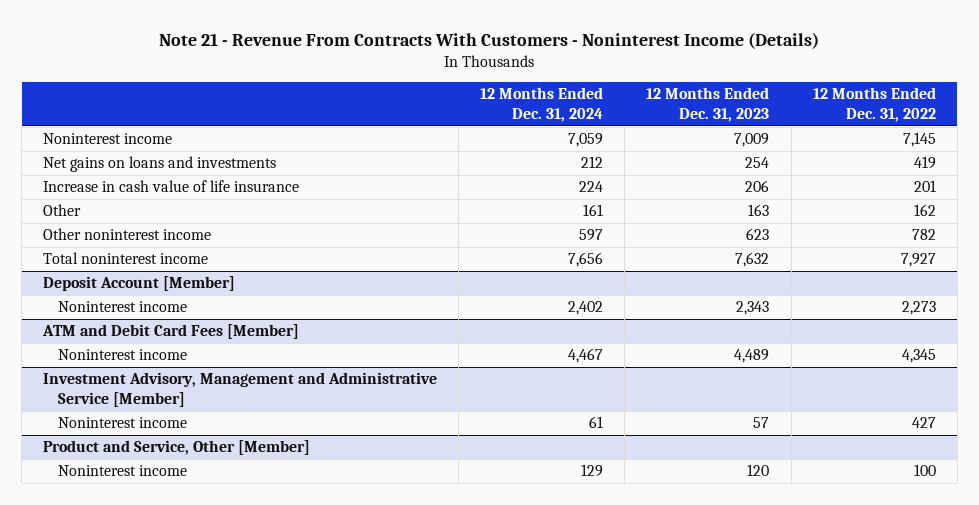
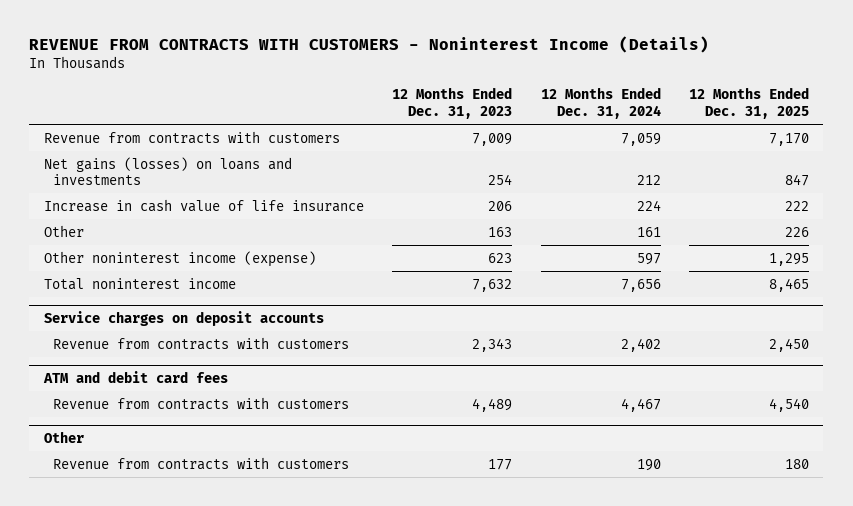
- Note 21 - Revenue From Contracts With Customers - Noninterest Income (Details)
+ REVENUE FROM CONTRACTS WITH CUSTOMERS - Noninterest Income (Details)
- | 12 Months Ended Dec. 31, 2024 | 12 Months Ended Dec. 31, 2023 | 12 Months Ended Dec. 31, 2022
+ | 12 Months Ended Dec. 31, 2023 | 12 Months Ended Dec. 31, 2024 | 12 Months Ended Dec. 31, 2025
- Noninterest income | 7,059 | 7,009 | 7,145
- Net gains on loans and investments | 212 | 254 | 419
+ Revenue from contracts with customers | 7,009 | 7,059 | 7,170
+ Net gains (losses) on loans and investments | 254 | 212 | 847
- Other noninterest income | 597 | 623 | 782
+ Other noninterest income (expense) | 623 | 597 | 1,295
- Deposit Account [Member]
- Noninterest income | 2,402 | 2,343 | 2,273
- ATM and Debit Card Fees [Member]
- Noninterest income | 4,467 | 4,489 | 4,345
- Investment Advisory, Management and Administrative Service [Member]
- Noninterest income | 61 | 57 | 427
- Product and Service, Other [Member]
- Noninterest income | 129 | 120 | 100
+ Service charges on deposit accounts
+ Revenue from contracts with customers | 2,343 | 2,402 | 2,450
+ ATM and debit card fees
+ Revenue from contracts with customers | 4,489 | 4,467 | 4,540
+ Other
+ Revenue from contracts with customers | 177 | 190 | 180

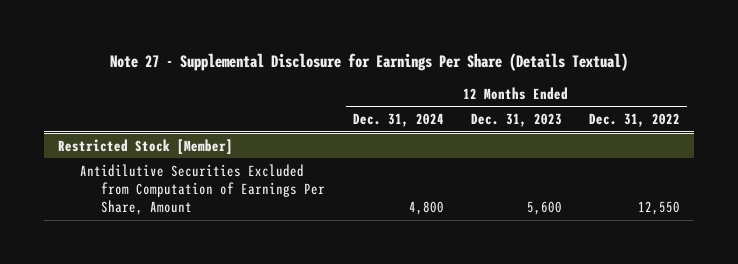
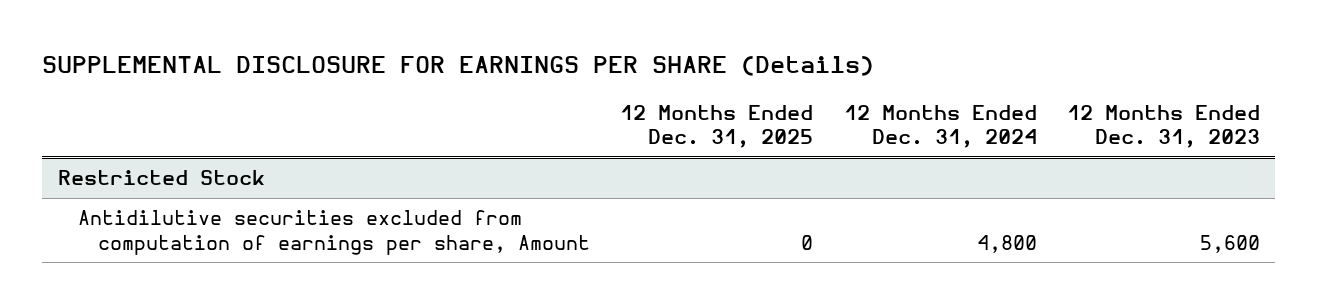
- Note 27 - Supplemental Disclosure for Earnings Per Share (Details Textual)
+ SUPPLEMENTAL DISCLOSURE FOR EARNINGS PER SHARE (Details)
- | 12 Months Ended Dec. 31, 2024 | 12 Months Ended Dec. 31, 2023 | 12 Months Ended Dec. 31, 2022
+ | 12 Months Ended Dec. 31, 2025 | 12 Months Ended Dec. 31, 2024 | 12 Months Ended Dec. 31, 2023
- Restricted Stock [Member]
- Antidilutive Securities Excluded from Computation of Earnings Per Share, Amount | 4,800 | 5,600 | 12,550
+ Restricted Stock
+ Antidilutive securities excluded from computation of earnings per share, Amount | 0 | 4,800 | 5,600

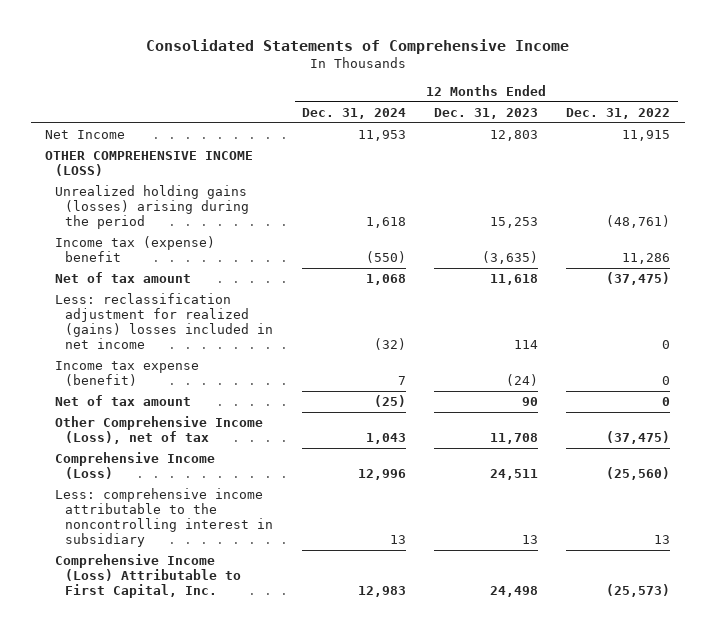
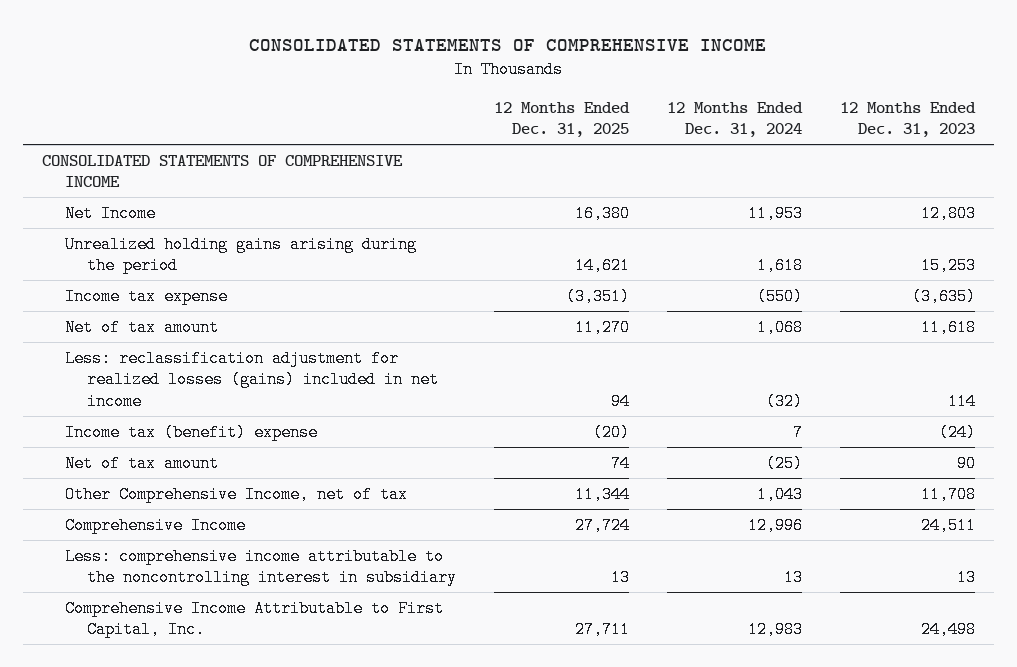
- Consolidated Statements of Comprehensive Income
+ CONSOLIDATED STATEMENTS OF COMPREHENSIVE INCOME
- | 12 Months Ended Dec. 31, 2024 | 12 Months Ended Dec. 31, 2023 | 12 Months Ended Dec. 31, 2022
+ | 12 Months Ended Dec. 31, 2025 | 12 Months Ended Dec. 31, 2024 | 12 Months Ended Dec. 31, 2023
+ CONSOLIDATED STATEMENTS OF COMPREHENSIVE INCOME
- OTHER COMPREHENSIVE INCOME (LOSS)
- Unrealized holding gains (losses) arising during the period | 1,618 | 15,253 | (48,761)
- Income tax (expense) benefit | (550) | (3,635) | 11,286
+ Unrealized holding gains arising during the period | 14,621 | 1,618 | 15,253
+ Income tax expense | (3,351) | (550) | (3,635)
- Less: reclassification adjustment for realized (gains) losses included in net income | (32) | 114 | 0
- Income tax expense (benefit) | 7 | (24) | 0
+ Less: reclassification adjustment for realized losses (gains) included in net income | 94 | (32) | 114
+ Income tax (benefit) expense | (20) | 7 | (24)
- Other Comprehensive Income (Loss), net of tax | 1,043 | 11,708 | (37,475)
- Comprehensive Income (Loss) | 12,996 | 24,511 | (25,560)
+ Other Comprehensive Income, net of tax | 11,344 | 1,043 | 11,708
+ Comprehensive Income | 27,724 | 12,996 | 24,511
- Comprehensive Income (Loss) Attributable to First Capital, Inc. | 12,983 | 24,498 | (25,573)
+ Comprehensive Income Attributable to First Capital, Inc. | 27,711 | 12,983 | 24,498

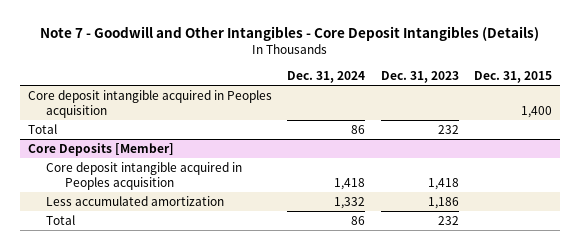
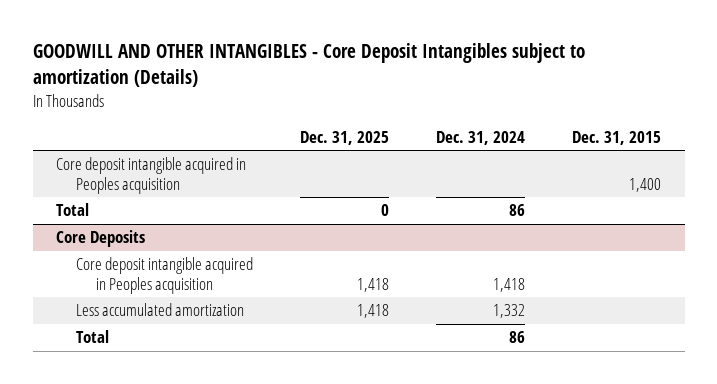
- Note 7 - Goodwill and Other Intangibles - Core Deposit Intangibles (Details)
+ GOODWILL AND OTHER INTANGIBLES - Core Deposit Intangibles subject to amortization (Details)
- | Dec. 31, 2024 | Dec. 31, 2023 | Dec. 31, 2015
+ | Dec. 31, 2025 | Dec. 31, 2024 | Dec. 31, 2015
- Core Deposits [Member]
+ Core Deposits

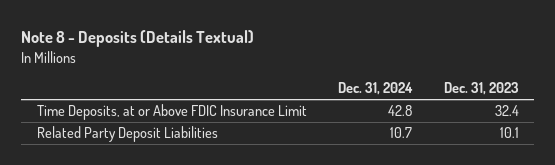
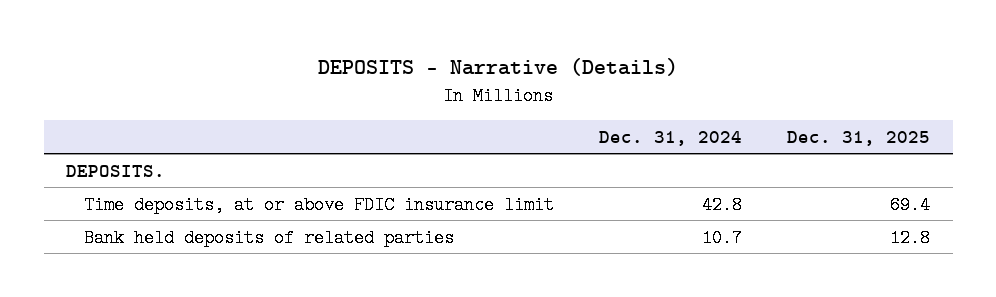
- Note 8 - Deposits (Details Textual)
+ DEPOSITS - Narrative (Details)
- | Dec. 31, 2024 | Dec. 31, 2023
+ | Dec. 31, 2024 | Dec. 31, 2025
- Time Deposits, at or Above FDIC Insurance Limit | 42.8 | 32.4
- Related Party Deposit Liabilities | 10.7 | 10.1
+ DEPOSITS.
+ Time deposits, at or above FDIC insurance limit | 42.8 | 69.4
+ Bank held deposits of related parties | 10.7 | 12.8

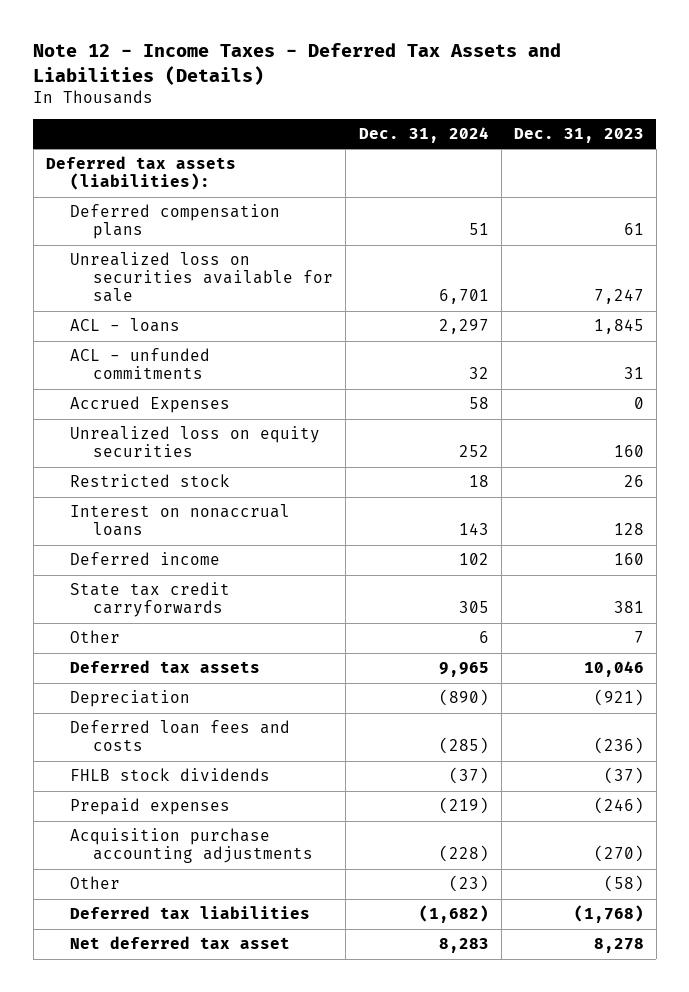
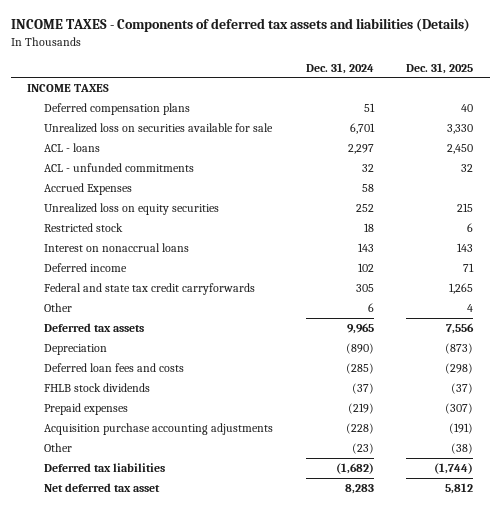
- Note 12 - Income Taxes - Deferred Tax Assets and Liabilities (Details)
+ INCOME TAXES - Components of deferred tax assets and liabilities (Details)
- | Dec. 31, 2024 | Dec. 31, 2023
+ | Dec. 31, 2024 | Dec. 31, 2025
- Deferred tax assets (liabilities):
+ INCOME TAXES
- State tax credit carryforwards | 305 | 381
+ Federal and state tax credit carryforwards | 305 | 1,265

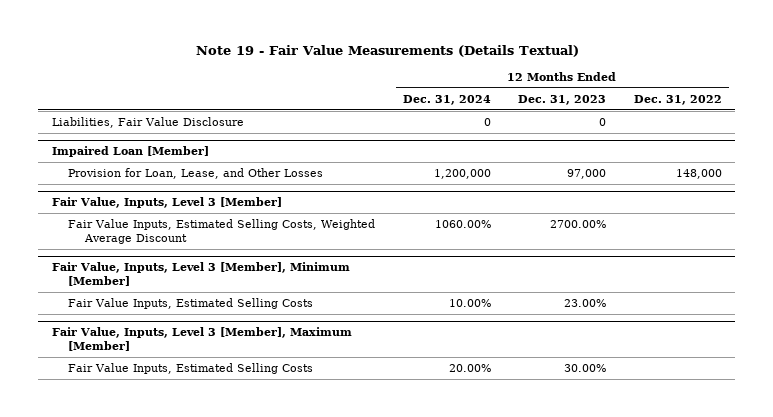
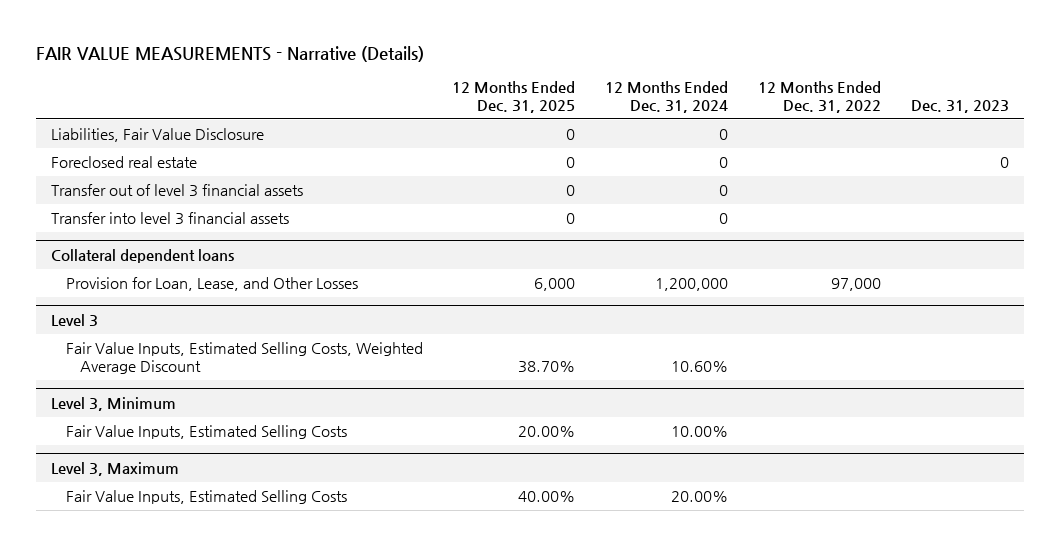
- Note 19 - Fair Value Measurements (Details Textual)
+ FAIR VALUE MEASUREMENTS - Narrative (Details)
- | 12 Months Ended Dec. 31, 2024 | 12 Months Ended Dec. 31, 2023 | 12 Months Ended Dec. 31, 2022
+ | 12 Months Ended Dec. 31, 2025 | 12 Months Ended Dec. 31, 2024 | 12 Months Ended Dec. 31, 2022 | Dec. 31, 2023
- Impaired Loan [Member]
- Provision for Loan, Lease, and Other Losses | 1,200,000 | 97,000 | 148,000
- Fair Value, Inputs, Level 3 [Member]
- Fair Value Inputs, Estimated Selling Costs, Weighted Average Discount | 1060.00% | 2700.00% |
- Fair Value, Inputs, Level 3 [Member], Minimum [Member]
+ Foreclosed real estate | 0 | 0 | | 0
+ Transfer out of level 3 financial assets | 0 | 0 | |
+ Transfer into level 3 financial assets | 0 | 0 | |
+ Collateral dependent loans
+ Provision for Loan, Lease, and Other Losses | 6,000 | 1,200,000 | 97,000 |
+ Level 3
+ Fair Value Inputs, Estimated Selling Costs, Weighted Average Discount | 38.70% | 10.60% | |
+ Level 3, Minimum
- Fair Value, Inputs, Level 3 [Member], Maximum [Member]
+ Level 3, Maximum

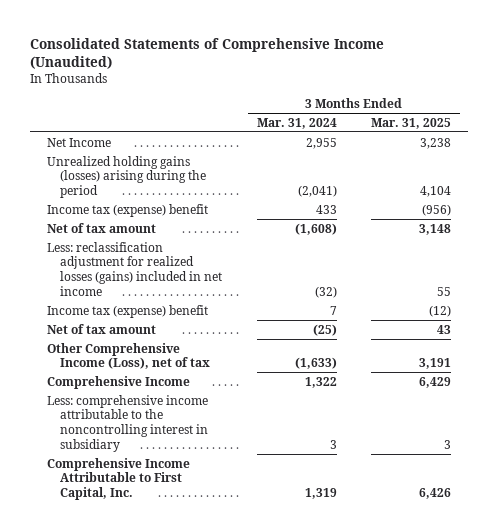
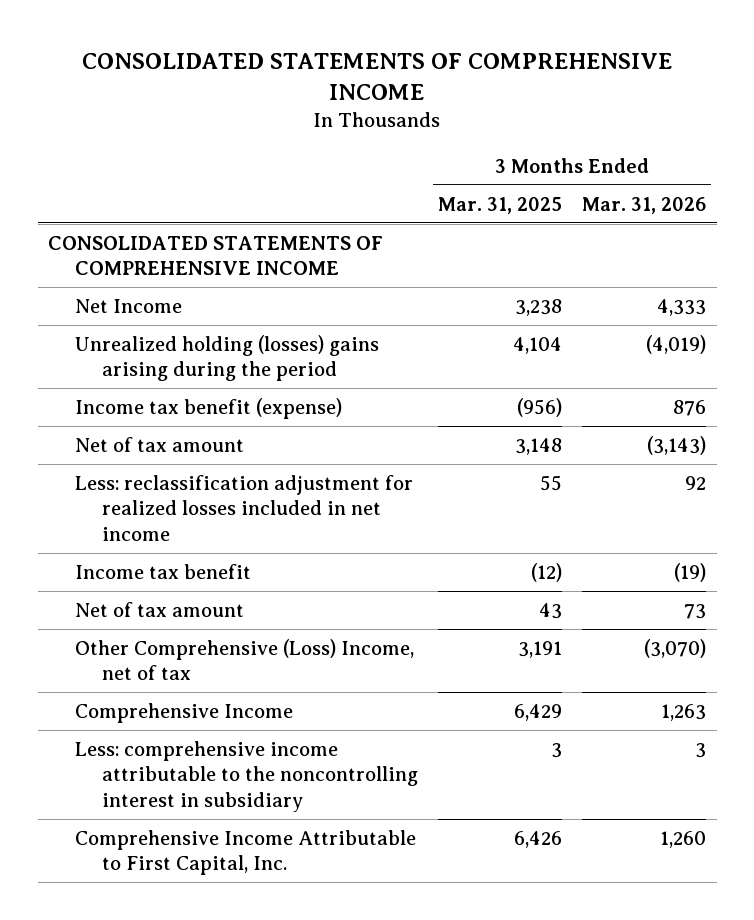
- Consolidated Statements of Comprehensive Income (Unaudited)
+ CONSOLIDATED STATEMENTS OF COMPREHENSIVE INCOME
- | 3 Months Ended Mar. 31, 2024 | 3 Months Ended Mar. 31, 2025
+ | 3 Months Ended Mar. 31, 2025 | 3 Months Ended Mar. 31, 2026
+ CONSOLIDATED STATEMENTS OF COMPREHENSIVE INCOME
- Unrealized holding gains (losses) arising during the period | (2,041) | 4,104
- Income tax (expense) benefit | 433 | (956)
+ Unrealized holding (losses) gains arising during the period | 4,104 | (4,019)
+ Income tax benefit (expense) | (956) | 876
- Less: reclassification adjustment for realized losses (gains) included in net income | (32) | 55
- Income tax (expense) benefit | 7 | (12)
+ Less: reclassification adjustment for realized losses included in net income | 55 | 92
+ Income tax benefit | (12) | (19)
- Other Comprehensive Income (Loss), net of tax | (1,633) | 3,191
+ Other Comprehensive (Loss) Income, net of tax | 3,191 | (3,070)

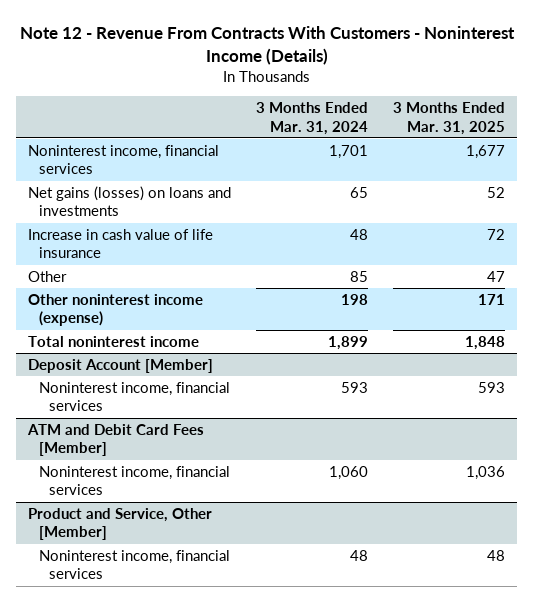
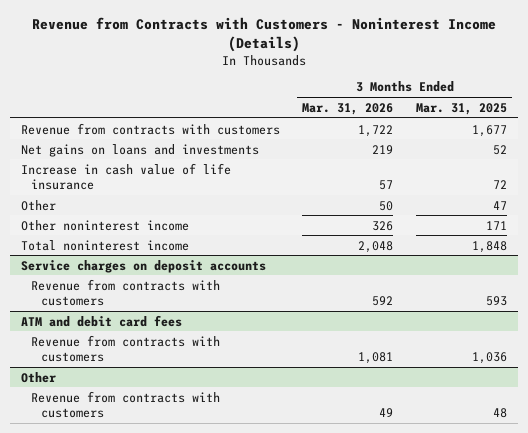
- Note 12 - Revenue From Contracts With Customers - Noninterest Income (Details)
+ Revenue from Contracts with Customers - Noninterest Income (Details)
- | 3 Months Ended Mar. 31, 2024 | 3 Months Ended Mar. 31, 2025
+ | 3 Months Ended Mar. 31, 2026 | 3 Months Ended Mar. 31, 2025
- Noninterest income, financial services | 1,701 | 1,677
- Net gains (losses) on loans and investments | 65 | 52
+ Revenue from contracts with customers | 1,722 | 1,677
+ Net gains on loans and investments | 219 | 52
- Other noninterest income (expense) | 198 | 171
+ Other noninterest income | 326 | 171
- Deposit Account [Member]
- Noninterest income, financial services | 593 | 593
- ATM and Debit Card Fees [Member]
- Noninterest income, financial services | 1,060 | 1,036
- Product and Service, Other [Member]
- Noninterest income, financial services | 48 | 48
+ Service charges on deposit accounts
+ Revenue from contracts with customers | 592 | 593
+ ATM and debit card fees
+ Revenue from contracts with customers | 1,081 | 1,036
+ Other
+ Revenue from contracts with customers | 49 | 48

